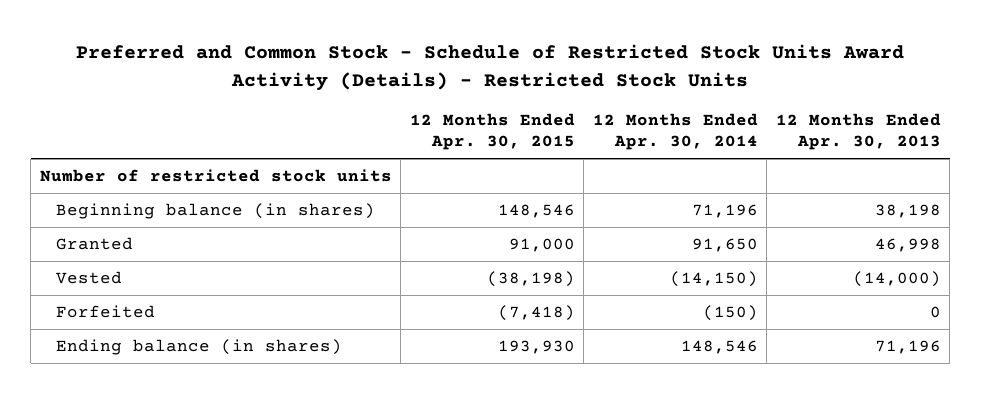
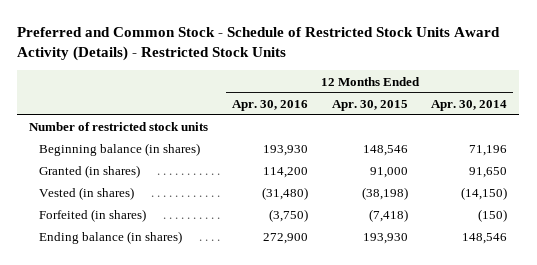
- | 12 Months Ended Apr. 30, 2015 | 12 Months Ended Apr. 30, 2014 | 12 Months Ended Apr. 30, 2013
+ | 12 Months Ended Apr. 30, 2016 | 12 Months Ended Apr. 30, 2015 | 12 Months Ended Apr. 30, 2014
- Granted | 91,000 | 91,650 | 46,998
- Vested | (38,198) | (14,150) | (14,000)
- Forfeited | (7,418) | (150) | 0
+ Granted (in shares) | 114,200 | 91,000 | 91,650
+ Vested (in shares) | (31,480) | (38,198) | (14,150)
+ Forfeited (in shares) | (3,750) | (7,418) | (150)

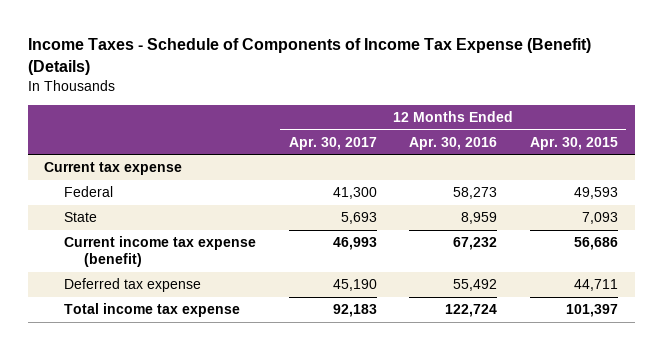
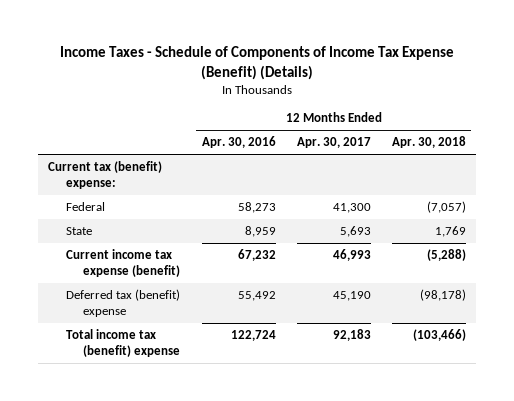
- | 12 Months Ended Apr. 30, 2017 | 12 Months Ended Apr. 30, 2016 | 12 Months Ended Apr. 30, 2015
+ | 12 Months Ended Apr. 30, 2016 | 12 Months Ended Apr. 30, 2017 | 12 Months Ended Apr. 30, 2018
- Current tax expense
+ Current tax (benefit) expense:
- Deferred tax expense | 45,190 | 55,492 | 44,711
- Total income tax expense | 92,183 | 122,724 | 101,397
+ Deferred tax (benefit) expense | 55,492 | 45,190 | (98,178)
+ Total income tax (benefit) expense | 122,724 | 92,183 | (103,466)

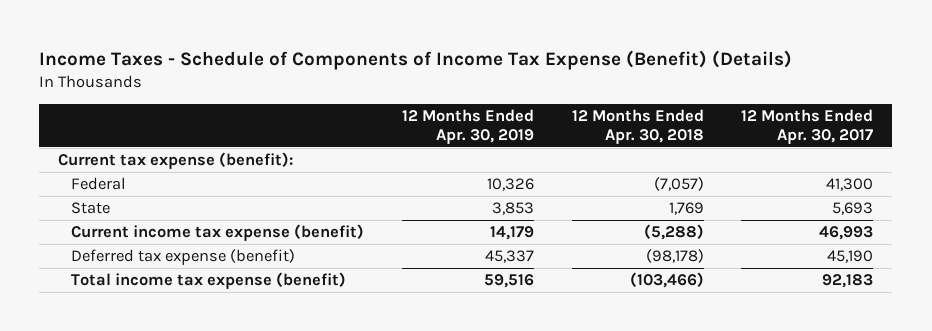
- | 12 Months Ended Apr. 30, 2016 | 12 Months Ended Apr. 30, 2017 | 12 Months Ended Apr. 30, 2018
+ | 12 Months Ended Apr. 30, 2019 | 12 Months Ended Apr. 30, 2018 | 12 Months Ended Apr. 30, 2017
- Current tax (benefit) expense:
+ Current tax expense (benefit):
- Deferred tax (benefit) expense | 55,492 | 45,190 | (98,178)
- Total income tax (benefit) expense | 122,724 | 92,183 | (103,466)
+ Deferred tax expense (benefit) | 45,337 | (98,178) | 45,190
+ Total income tax expense (benefit) | 59,516 | (103,466) | 92,183

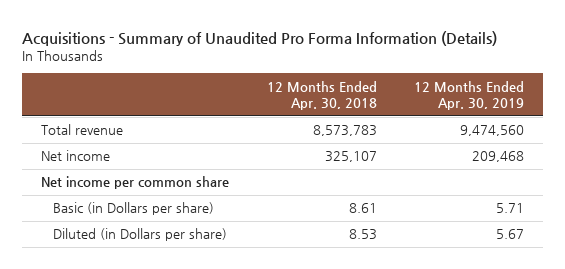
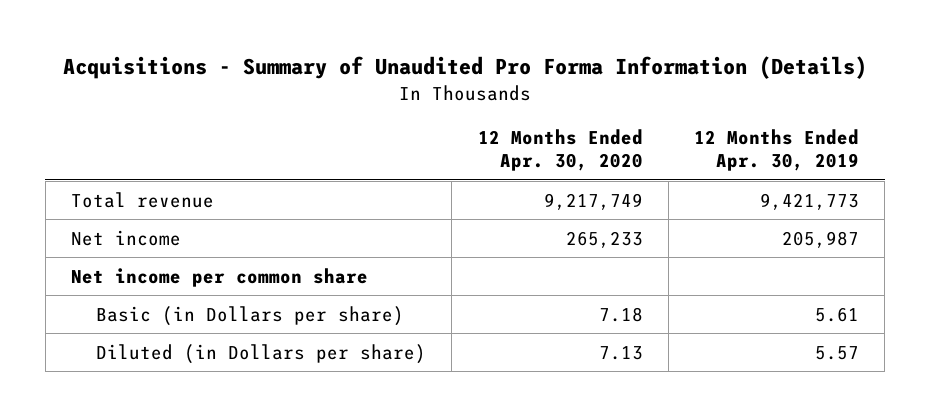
- | 12 Months Ended Apr. 30, 2018 | 12 Months Ended Apr. 30, 2019
+ | 12 Months Ended Apr. 30, 2020 | 12 Months Ended Apr. 30, 2019
- Total revenue | 8,573,783 | 9,474,560
- Net income | 325,107 | 209,468
+ Total revenue | 9,217,749 | 9,421,773
+ Net income | 265,233 | 205,987
- Basic (in Dollars per share) | 8.61 | 5.71
- Diluted (in Dollars per share) | 8.53 | 5.67
+ Basic (in Dollars per share) | 7.18 | 5.61
+ Diluted (in Dollars per share) | 7.13 | 5.57

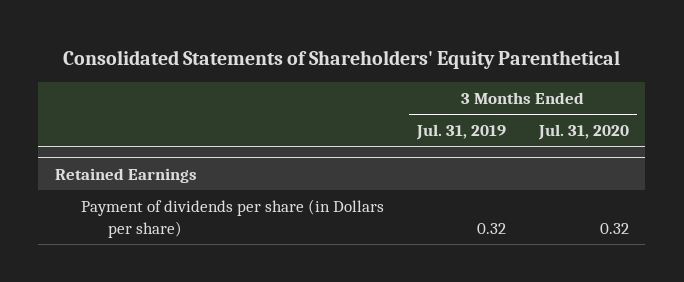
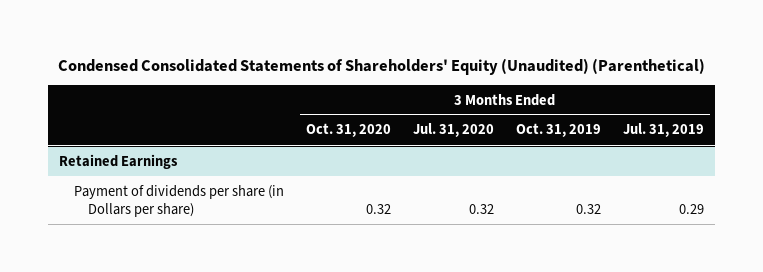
- Consolidated Statements of Shareholders' Equity Parenthetical
+ Condensed Consolidated Statements of Shareholders' Equity (Unaudited) (Parenthetical)
- | 3 Months Ended Jul. 31, 2019 | 3 Months Ended Jul. 31, 2020
+ | 3 Months Ended Oct. 31, 2020 | 3 Months Ended Jul. 31, 2020 | 3 Months Ended Oct. 31, 2019 | 3 Months Ended Jul. 31, 2019
@ Retained Earnings
- Payment of dividends per share (in Dollars per share) | 0.32 | 0.32
+ Payment of dividends per share (in Dollars per share) | 0.32 | 0.32 | 0.32 | 0.29

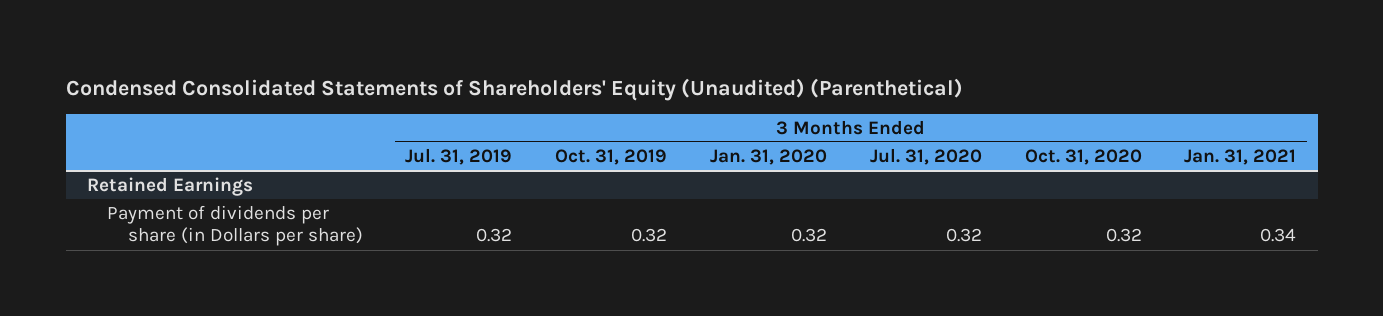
- | 3 Months Ended Oct. 31, 2020 | 3 Months Ended Jul. 31, 2020 | 3 Months Ended Oct. 31, 2019 | 3 Months Ended Jul. 31, 2019
+ | 3 Months Ended Jul. 31, 2019 | 3 Months Ended Oct. 31, 2019 | 3 Months Ended Jan. 31, 2020 | 3 Months Ended Jul. 31, 2020 | 3 Months Ended Oct. 31, 2020 | 3 Months Ended Jan. 31, 2021
@ Retained Earnings
- Payment of dividends per share (in Dollars per share) | 0.32 | 0.32 | 0.32 | 0.29
+ Payment of dividends per share (in Dollars per share) | 0.32 | 0.32 | 0.32 | 0.32 | 0.32 | 0.34

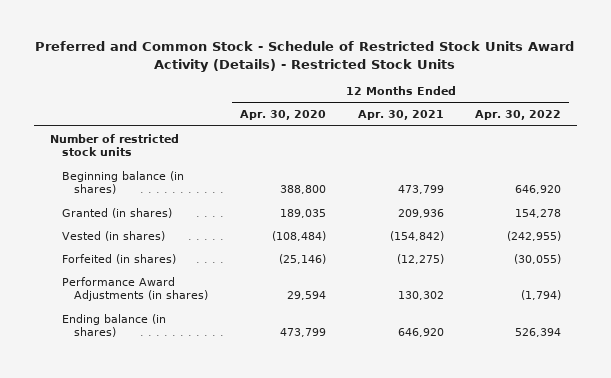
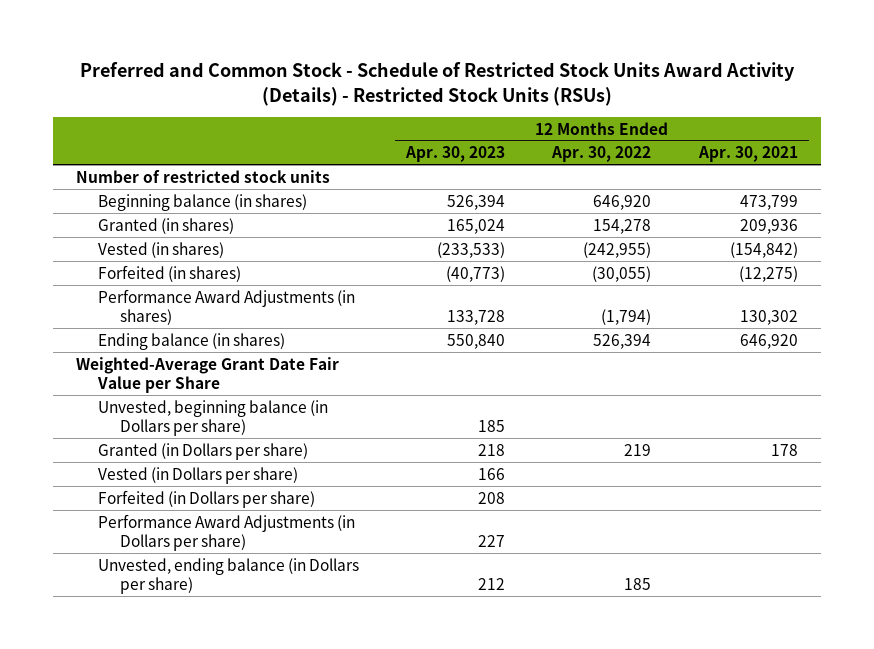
- Preferred and Common Stock - Schedule of Restricted Stock Units Award Activity (Details) - Restricted Stock Units
+ Preferred and Common Stock - Schedule of Restricted Stock Units Award Activity (Details) - Restricted Stock Units (RSUs)
- | 12 Months Ended Apr. 30, 2020 | 12 Months Ended Apr. 30, 2021 | 12 Months Ended Apr. 30, 2022
+ | 12 Months Ended Apr. 30, 2023 | 12 Months Ended Apr. 30, 2022 | 12 Months Ended Apr. 30, 2021
+ Weighted-Average Grant Date Fair Value per Share
+ Unvested, beginning balance (in Dollars per share) | 185 | |
+ Granted (in Dollars per share) | 218 | 219 | 178
+ Vested (in Dollars per share) | 166 | |
+ Forfeited (in Dollars per share) | 208 | |
+ Performance Award Adjustments (in Dollars per share) | 227 | |
+ Unvested, ending balance (in Dollars per share) | 212 | 185 |

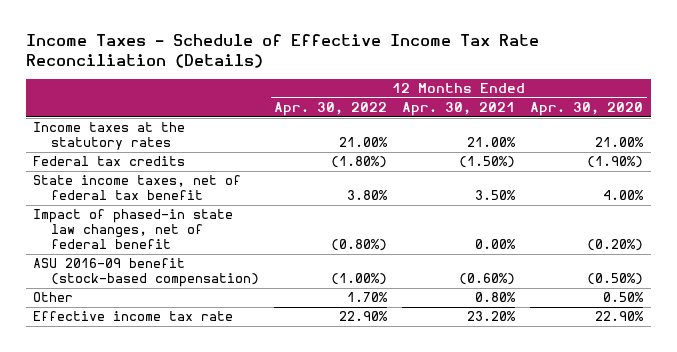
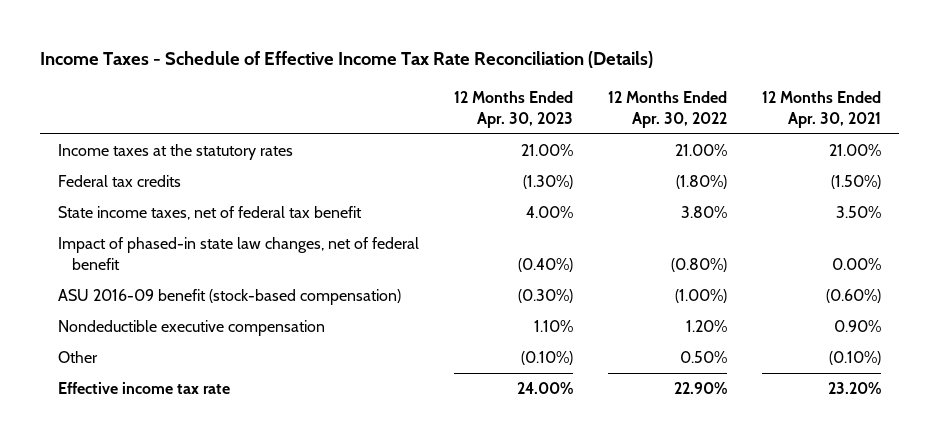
- | 12 Months Ended Apr. 30, 2022 | 12 Months Ended Apr. 30, 2021 | 12 Months Ended Apr. 30, 2020
+ | 12 Months Ended Apr. 30, 2023 | 12 Months Ended Apr. 30, 2022 | 12 Months Ended Apr. 30, 2021
- Other | 1.70% | 0.80% | 0.50%
+ Nondeductible executive compensation | 1.10% | 1.20% | 0.90%
+ Other | (0.10%) | 0.50% | (0.10%)

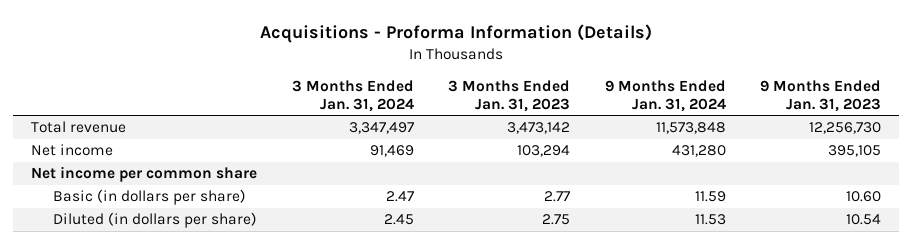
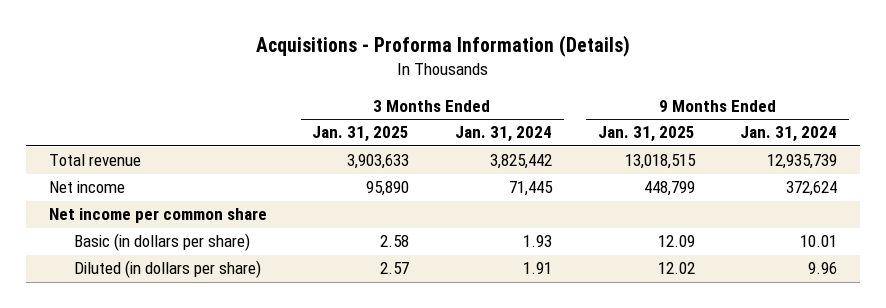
- | 3 Months Ended Jan. 31, 2024 | 3 Months Ended Jan. 31, 2023 | 9 Months Ended Jan. 31, 2024 | 9 Months Ended Jan. 31, 2023
+ | 3 Months Ended Jan. 31, 2025 | 3 Months Ended Jan. 31, 2024 | 9 Months Ended Jan. 31, 2025 | 9 Months Ended Jan. 31, 2024
- Total revenue | 3,347,497 | 3,473,142 | 11,573,848 | 12,256,730
- Net income | 91,469 | 103,294 | 431,280 | 395,105
+ Total revenue | 3,903,633 | 3,825,442 | 13,018,515 | 12,935,739
+ Net income | 95,890 | 71,445 | 448,799 | 372,624
- Basic (in dollars per share) | 2.47 | 2.77 | 11.59 | 10.60
- Diluted (in dollars per share) | 2.45 | 2.75 | 11.53 | 10.54
+ Basic (in dollars per share) | 2.58 | 1.93 | 12.09 | 10.01
+ Diluted (in dollars per share) | 2.57 | 1.91 | 12.02 | 9.96

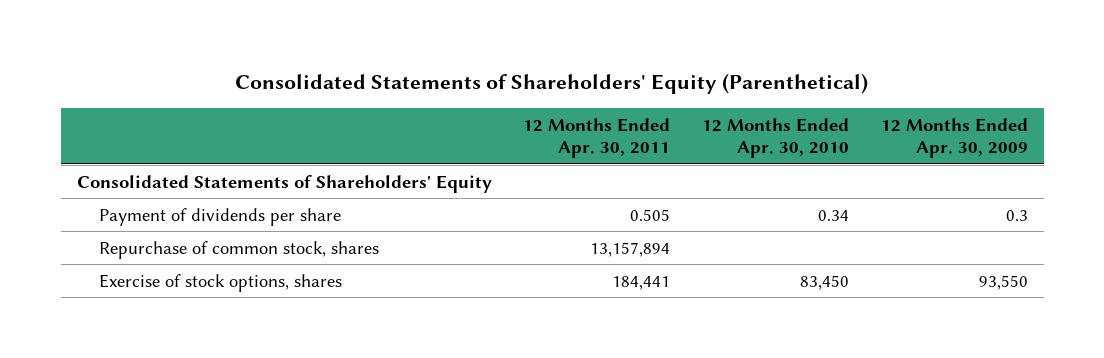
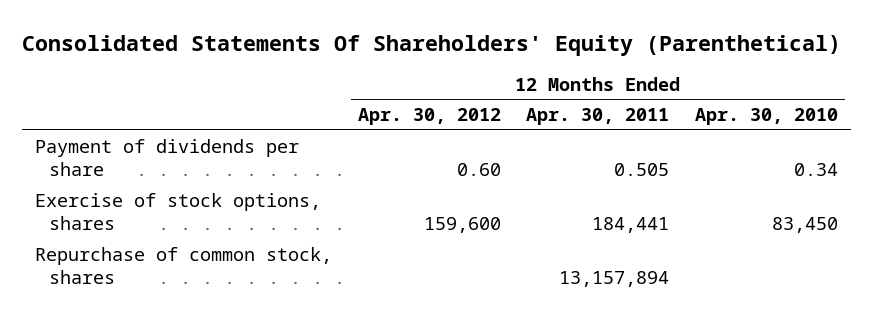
- Consolidated Statements of Shareholders' Equity (Parenthetical)
+ Consolidated Statements Of Shareholders' Equity (Parenthetical)
- | 12 Months Ended Apr. 30, 2011 | 12 Months Ended Apr. 30, 2010 | 12 Months Ended Apr. 30, 2009
+ | 12 Months Ended Apr. 30, 2012 | 12 Months Ended Apr. 30, 2011 | 12 Months Ended Apr. 30, 2010
- Consolidated Statements of Shareholders' Equity
moved down: Repurchase of common stock, shares | | 13,157,894 |

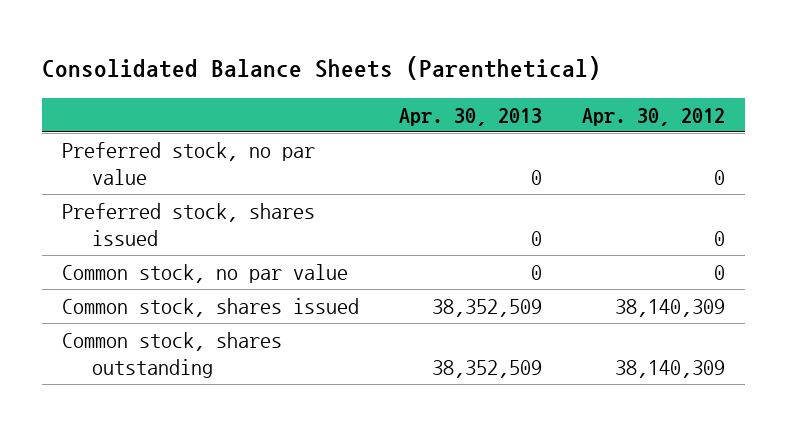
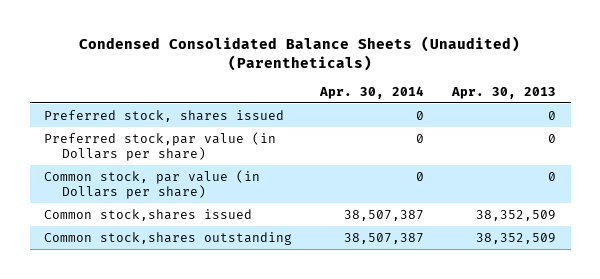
- Consolidated Balance Sheets (Parenthetical)
+ Condensed Consolidated Balance Sheets (Unaudited) (Parentheticals)
- | Apr. 30, 2013 | Apr. 30, 2012
+ | Apr. 30, 2014 | Apr. 30, 2013
- Preferred stock, no par value | 0 | 0
- Common stock, no par value | 0 | 0
- Common stock, shares issued | 38,352,509 | 38,140,309
- Common stock, shares outstanding | 38,352,509 | 38,140,309
+ Preferred stock,par value (in Dollars per share) | 0 | 0
+ Common stock, par value (in Dollars per share) | 0 | 0
+ Common stock,shares issued | 38,507,387 | 38,352,509
+ Common stock,shares outstanding | 38,507,387 | 38,352,509

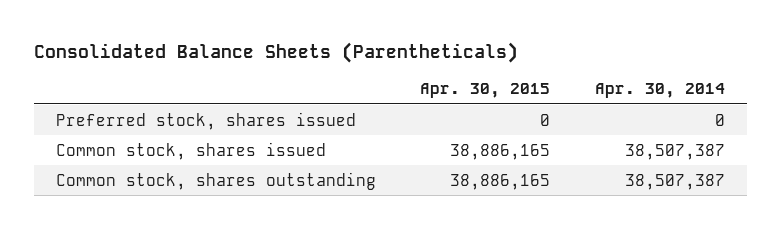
- Condensed Consolidated Balance Sheets (Unaudited) (Parentheticals)
+ Consolidated Balance Sheets (Parentheticals)
- | Apr. 30, 2014 | Apr. 30, 2013
+ | Apr. 30, 2015 | Apr. 30, 2014
- Preferred stock,par value (in Dollars per share) | 0 | 0
- Common stock, par value (in Dollars per share) | 0 | 0
- Common stock,shares issued | 38,507,387 | 38,352,509
- Common stock,shares outstanding | 38,507,387 | 38,352,509
+ Common stock, shares issued | 38,886,165 | 38,507,387
+ Common stock, shares outstanding | 38,886,165 | 38,507,387

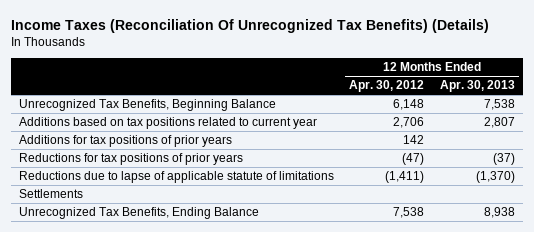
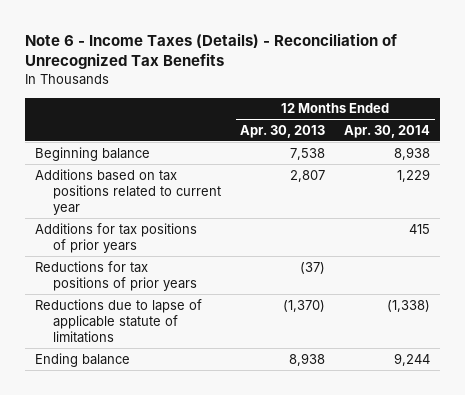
- Income Taxes (Reconciliation Of Unrecognized Tax Benefits) (Details)
+ Note 6 - Income Taxes (Details) - Reconciliation of Unrecognized Tax Benefits
- | 12 Months Ended Apr. 30, 2012 | 12 Months Ended Apr. 30, 2013
+ | 12 Months Ended Apr. 30, 2013 | 12 Months Ended Apr. 30, 2014
- Unrecognized Tax Benefits, Beginning Balance | 6,148 | 7,538
+ Beginning balance | 7,538 | 8,938
- Settlements
- Unrecognized Tax Benefits, Ending Balance | 7,538 | 8,938
+ Ending balance | 8,938 | 9,244

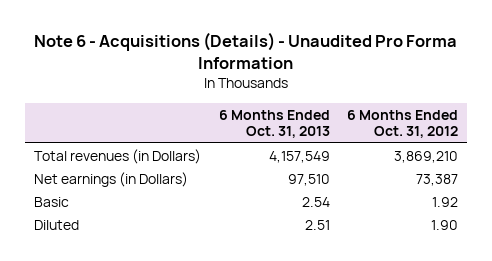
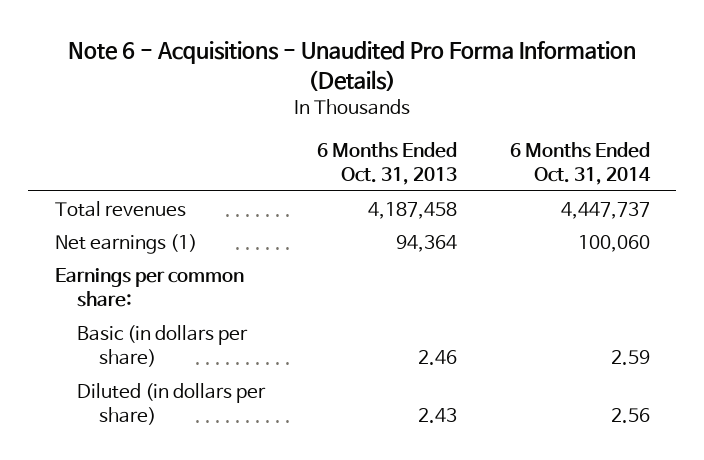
- Note 6 - Acquisitions (Details) - Unaudited Pro Forma Information
+ Note 6 - Acquisitions - Unaudited Pro Forma Information (Details)
- | 6 Months Ended Oct. 31, 2013 | 6 Months Ended Oct. 31, 2012
+ | 6 Months Ended Oct. 31, 2013 | 6 Months Ended Oct. 31, 2014
- Total revenues (in Dollars) | 4,157,549 | 3,869,210
- Net earnings (in Dollars) | 97,510 | 73,387
- Basic | 2.54 | 1.92
- Diluted | 2.51 | 1.90
+ Total revenues | 4,187,458 | 4,447,737
+ Net earnings (1) | 94,364 | 100,060
+ Earnings per common share:
+ Basic (in dollars per share) | 2.46 | 2.59
+ Diluted (in dollars per share) | 2.43 | 2.56

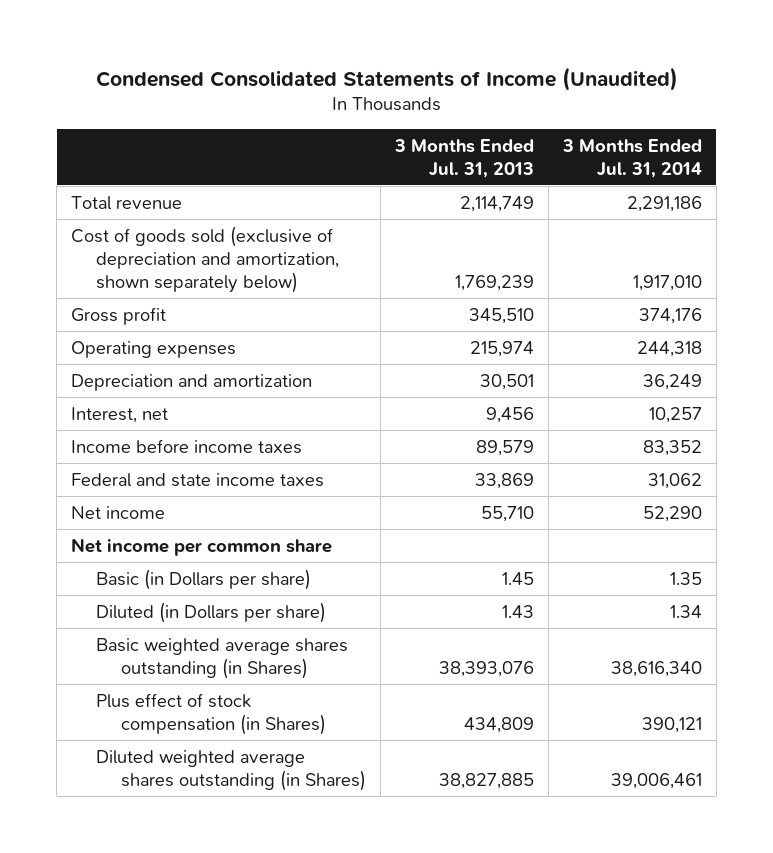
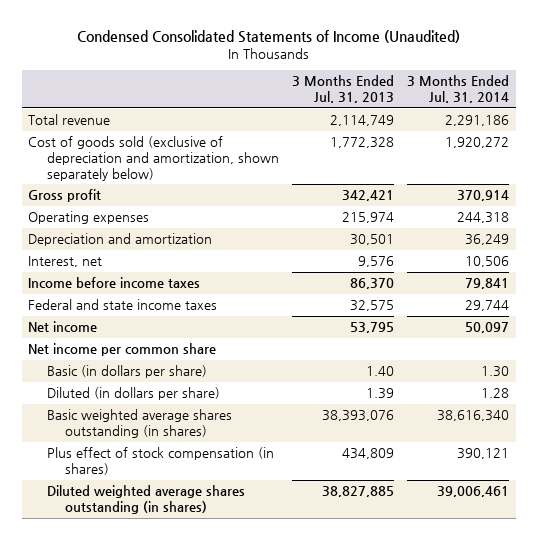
- Cost of goods sold (exclusive of depreciation and amortization, shown separately below) | 1,769,239 | 1,917,010
- Gross profit | 345,510 | 374,176
+ Cost of goods sold (exclusive of depreciation and amortization, shown separately below) | 1,772,328 | 1,920,272
+ Gross profit | 342,421 | 370,914
- Interest, net | 9,456 | 10,257
- Income before income taxes | 89,579 | 83,352
- Federal and state income taxes | 33,869 | 31,062
- Net income | 55,710 | 52,290
+ Interest, net | 9,576 | 10,506
+ Income before income taxes | 86,370 | 79,841
+ Federal and state income taxes | 32,575 | 29,744
+ Net income | 53,795 | 50,097
- Basic (in Dollars per share) | 1.45 | 1.35
- Diluted (in Dollars per share) | 1.43 | 1.34
- Basic weighted average shares outstanding (in Shares) | 38,393,076 | 38,616,340
- Plus effect of stock compensation (in Shares) | 434,809 | 390,121
- Diluted weighted average shares outstanding (in Shares) | 38,827,885 | 39,006,461
+ Basic (in dollars per share) | 1.40 | 1.30
+ Diluted (in dollars per share) | 1.39 | 1.28
+ Basic weighted average shares outstanding (in shares) | 38,393,076 | 38,616,340
+ Plus effect of stock compensation (in shares) | 434,809 | 390,121
+ Diluted weighted average shares outstanding (in shares) | 38,827,885 | 39,006,461

